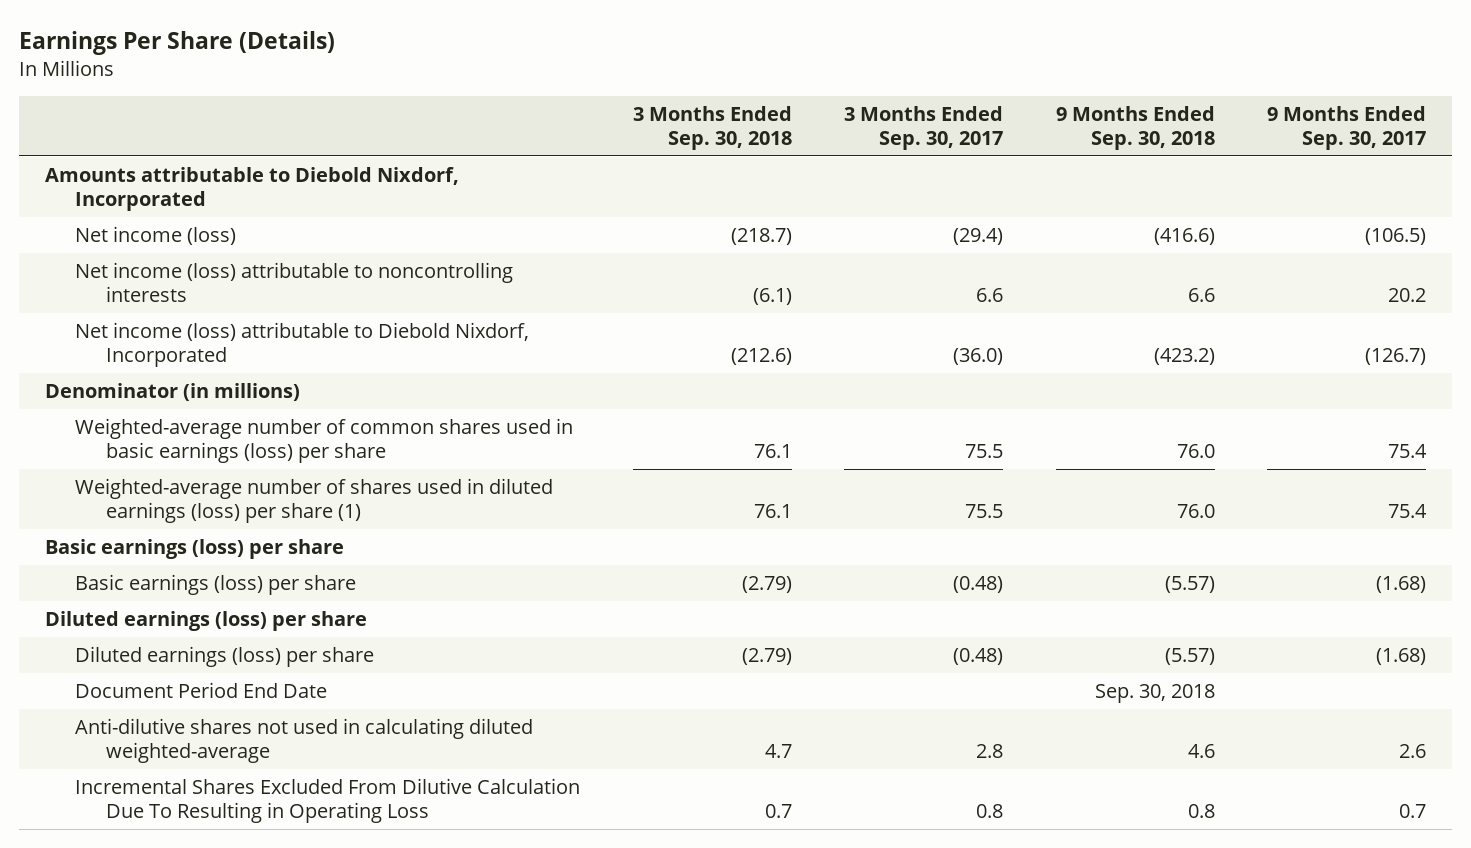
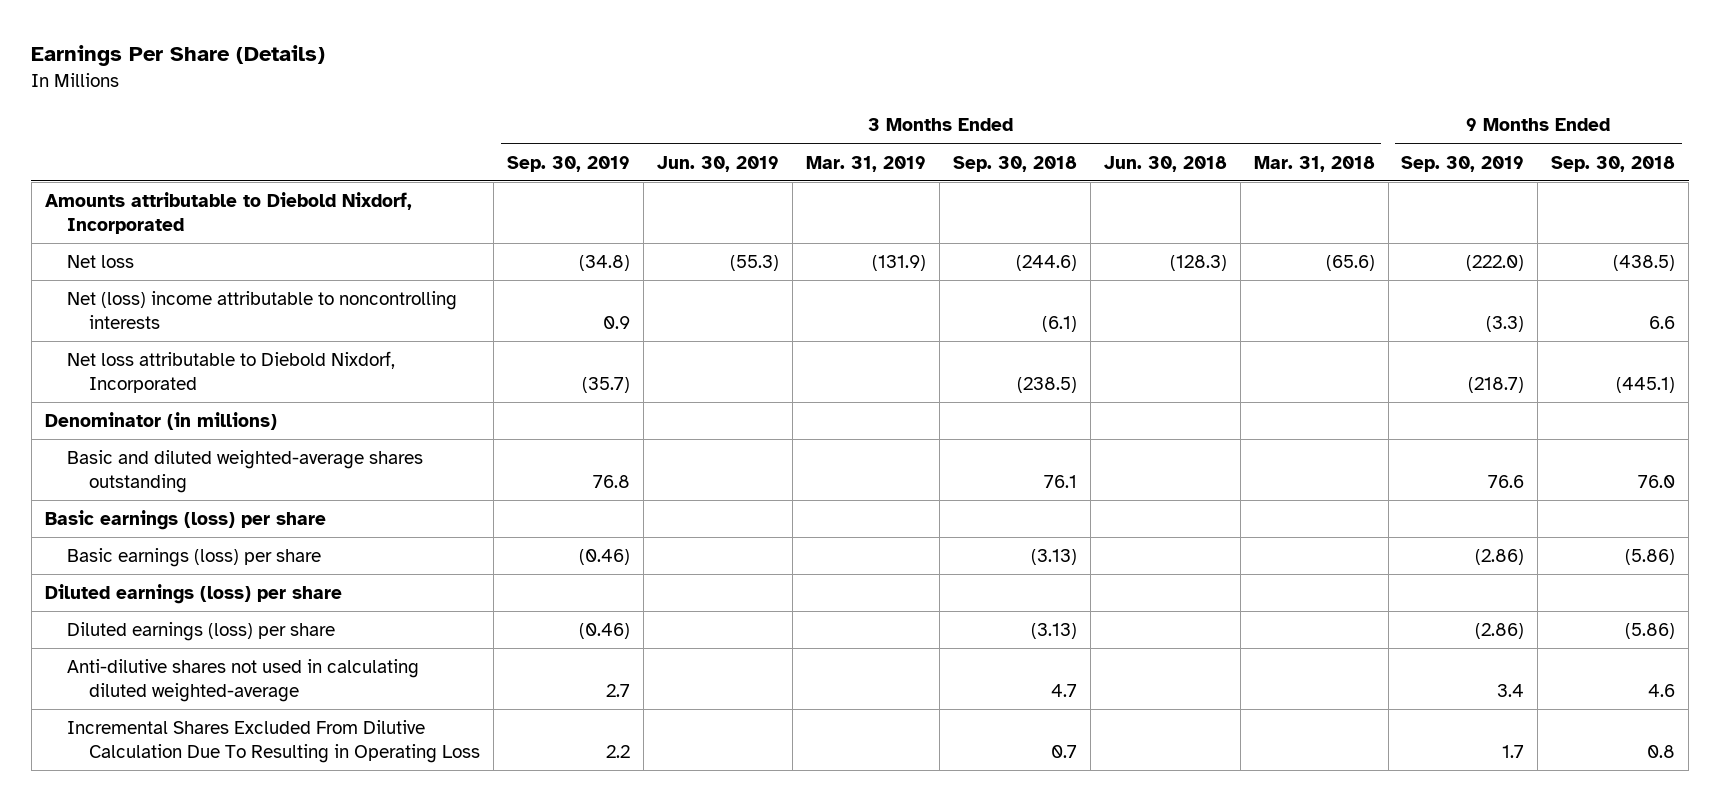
- | 3 Months Ended Sep. 30, 2018 | 3 Months Ended Sep. 30, 2017 | 9 Months Ended Sep. 30, 2018 | 9 Months Ended Sep. 30, 2017
+ | 3 Months Ended Sep. 30, 2019 | 3 Months Ended Jun. 30, 2019 | 3 Months Ended Mar. 31, 2019 | 3 Months Ended Sep. 30, 2018 | 3 Months Ended Jun. 30, 2018 | 3 Months Ended Mar. 31, 2018 | 9 Months Ended Sep. 30, 2019 | 9 Months Ended Sep. 30, 2018
- Net income (loss) | (218.7) | (29.4) | (416.6) | (106.5)
- Net income (loss) attributable to noncontrolling interests | (6.1) | 6.6 | 6.6 | 20.2
- Net income (loss) attributable to Diebold Nixdorf, Incorporated | (212.6) | (36.0) | (423.2) | (126.7)
+ Net loss | (34.8) | (55.3) | (131.9) | (244.6) | (128.3) | (65.6) | (222.0) | (438.5)
+ Net (loss) income attributable to noncontrolling interests | 0.9 | | | (6.1) | | | (3.3) | 6.6
+ Net loss attributable to Diebold Nixdorf, Incorporated | (35.7) | | | (238.5) | | | (218.7) | (445.1)
- Weighted-average number of common shares used in basic earnings (loss) per share | 76.1 | 75.5 | 76.0 | 75.4
- Weighted-average number of shares used in diluted earnings (loss) per share (1) | 76.1 | 75.5 | 76.0 | 75.4
+ Basic and diluted weighted-average shares outstanding | 76.8 | | | 76.1 | | | 76.6 | 76.0
- Basic earnings (loss) per share | (2.79) | (0.48) | (5.57) | (1.68)
+ Basic earnings (loss) per share | (0.46) | | | (3.13) | | | (2.86) | (5.86)
- Diluted earnings (loss) per share | (2.79) | (0.48) | (5.57) | (1.68)
- Document Period End Date | | | Sep. 30, 2018 |
+ Diluted earnings (loss) per share | (0.46) | | | (3.13) | | | (2.86) | (5.86)

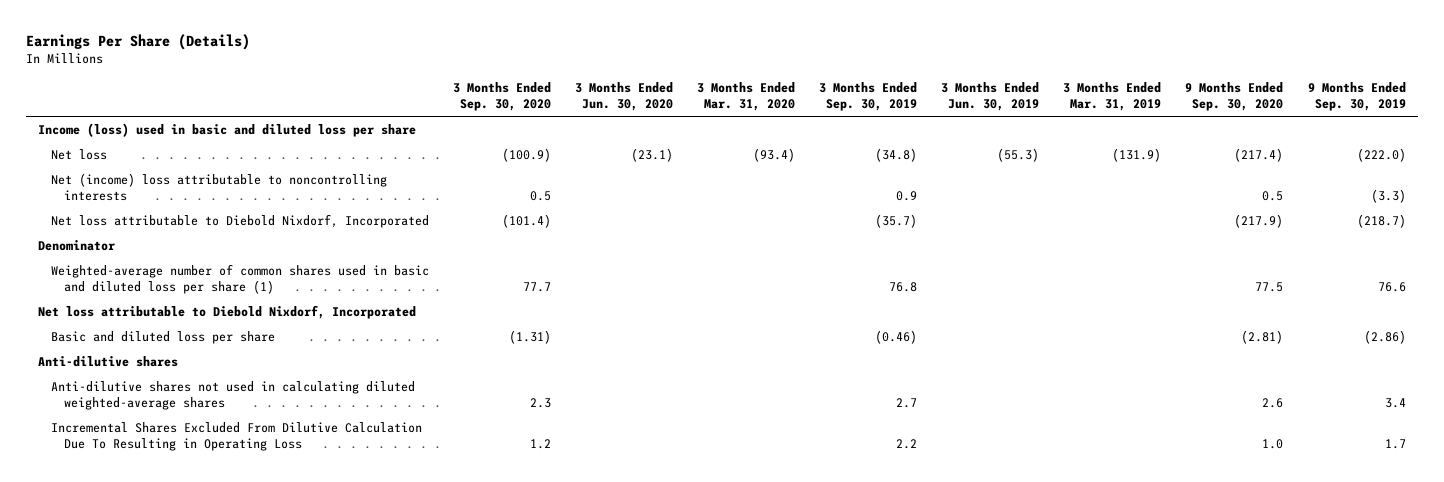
- | 3 Months Ended Sep. 30, 2019 | 3 Months Ended Jun. 30, 2019 | 3 Months Ended Mar. 31, 2019 | 3 Months Ended Sep. 30, 2018 | 3 Months Ended Jun. 30, 2018 | 3 Months Ended Mar. 31, 2018 | 9 Months Ended Sep. 30, 2019 | 9 Months Ended Sep. 30, 2018
+ | 3 Months Ended Sep. 30, 2020 | 3 Months Ended Jun. 30, 2020 | 3 Months Ended Mar. 31, 2020 | 3 Months Ended Sep. 30, 2019 | 3 Months Ended Jun. 30, 2019 | 3 Months Ended Mar. 31, 2019 | 9 Months Ended Sep. 30, 2020 | 9 Months Ended Sep. 30, 2019
- Amounts attributable to Diebold Nixdorf, Incorporated
+ Income (loss) used in basic and diluted loss per share
- Net (loss) income attributable to noncontrolling interests | 0.9 | | | (6.1) | | | (3.3) | 6.6
+ Net (income) loss attributable to noncontrolling interests | 0.5 | | | 0.9 | | | 0.5 | (3.3)
- Denominator (in millions)
- Basic and diluted weighted-average shares outstanding | 76.8 | | | 76.1 | | | 76.6 | 76.0
- Basic earnings (loss) per share
- Basic earnings (loss) per share | (0.46) | | | (3.13) | | | (2.86) | (5.86)
- Diluted earnings (loss) per share
- Diluted earnings (loss) per share | (0.46) | | | (3.13) | | | (2.86) | (5.86)
- Anti-dilutive shares not used in calculating diluted weighted-average | 2.7 | | | 4.7 | | | 3.4 | 4.6
+ Denominator
+ Weighted-average number of common shares used in basic and diluted loss per share (1) | 77.7 | | | 76.8 | | | 77.5 | 76.6
+ Net loss attributable to Diebold Nixdorf, Incorporated
+ Basic and diluted loss per share | (1.31) | | | (0.46) | | | (2.81) | (2.86)
+ Anti-dilutive shares
+ Anti-dilutive shares not used in calculating diluted weighted-average shares | 2.3 | | | 2.7 | | | 2.6 | 3.4

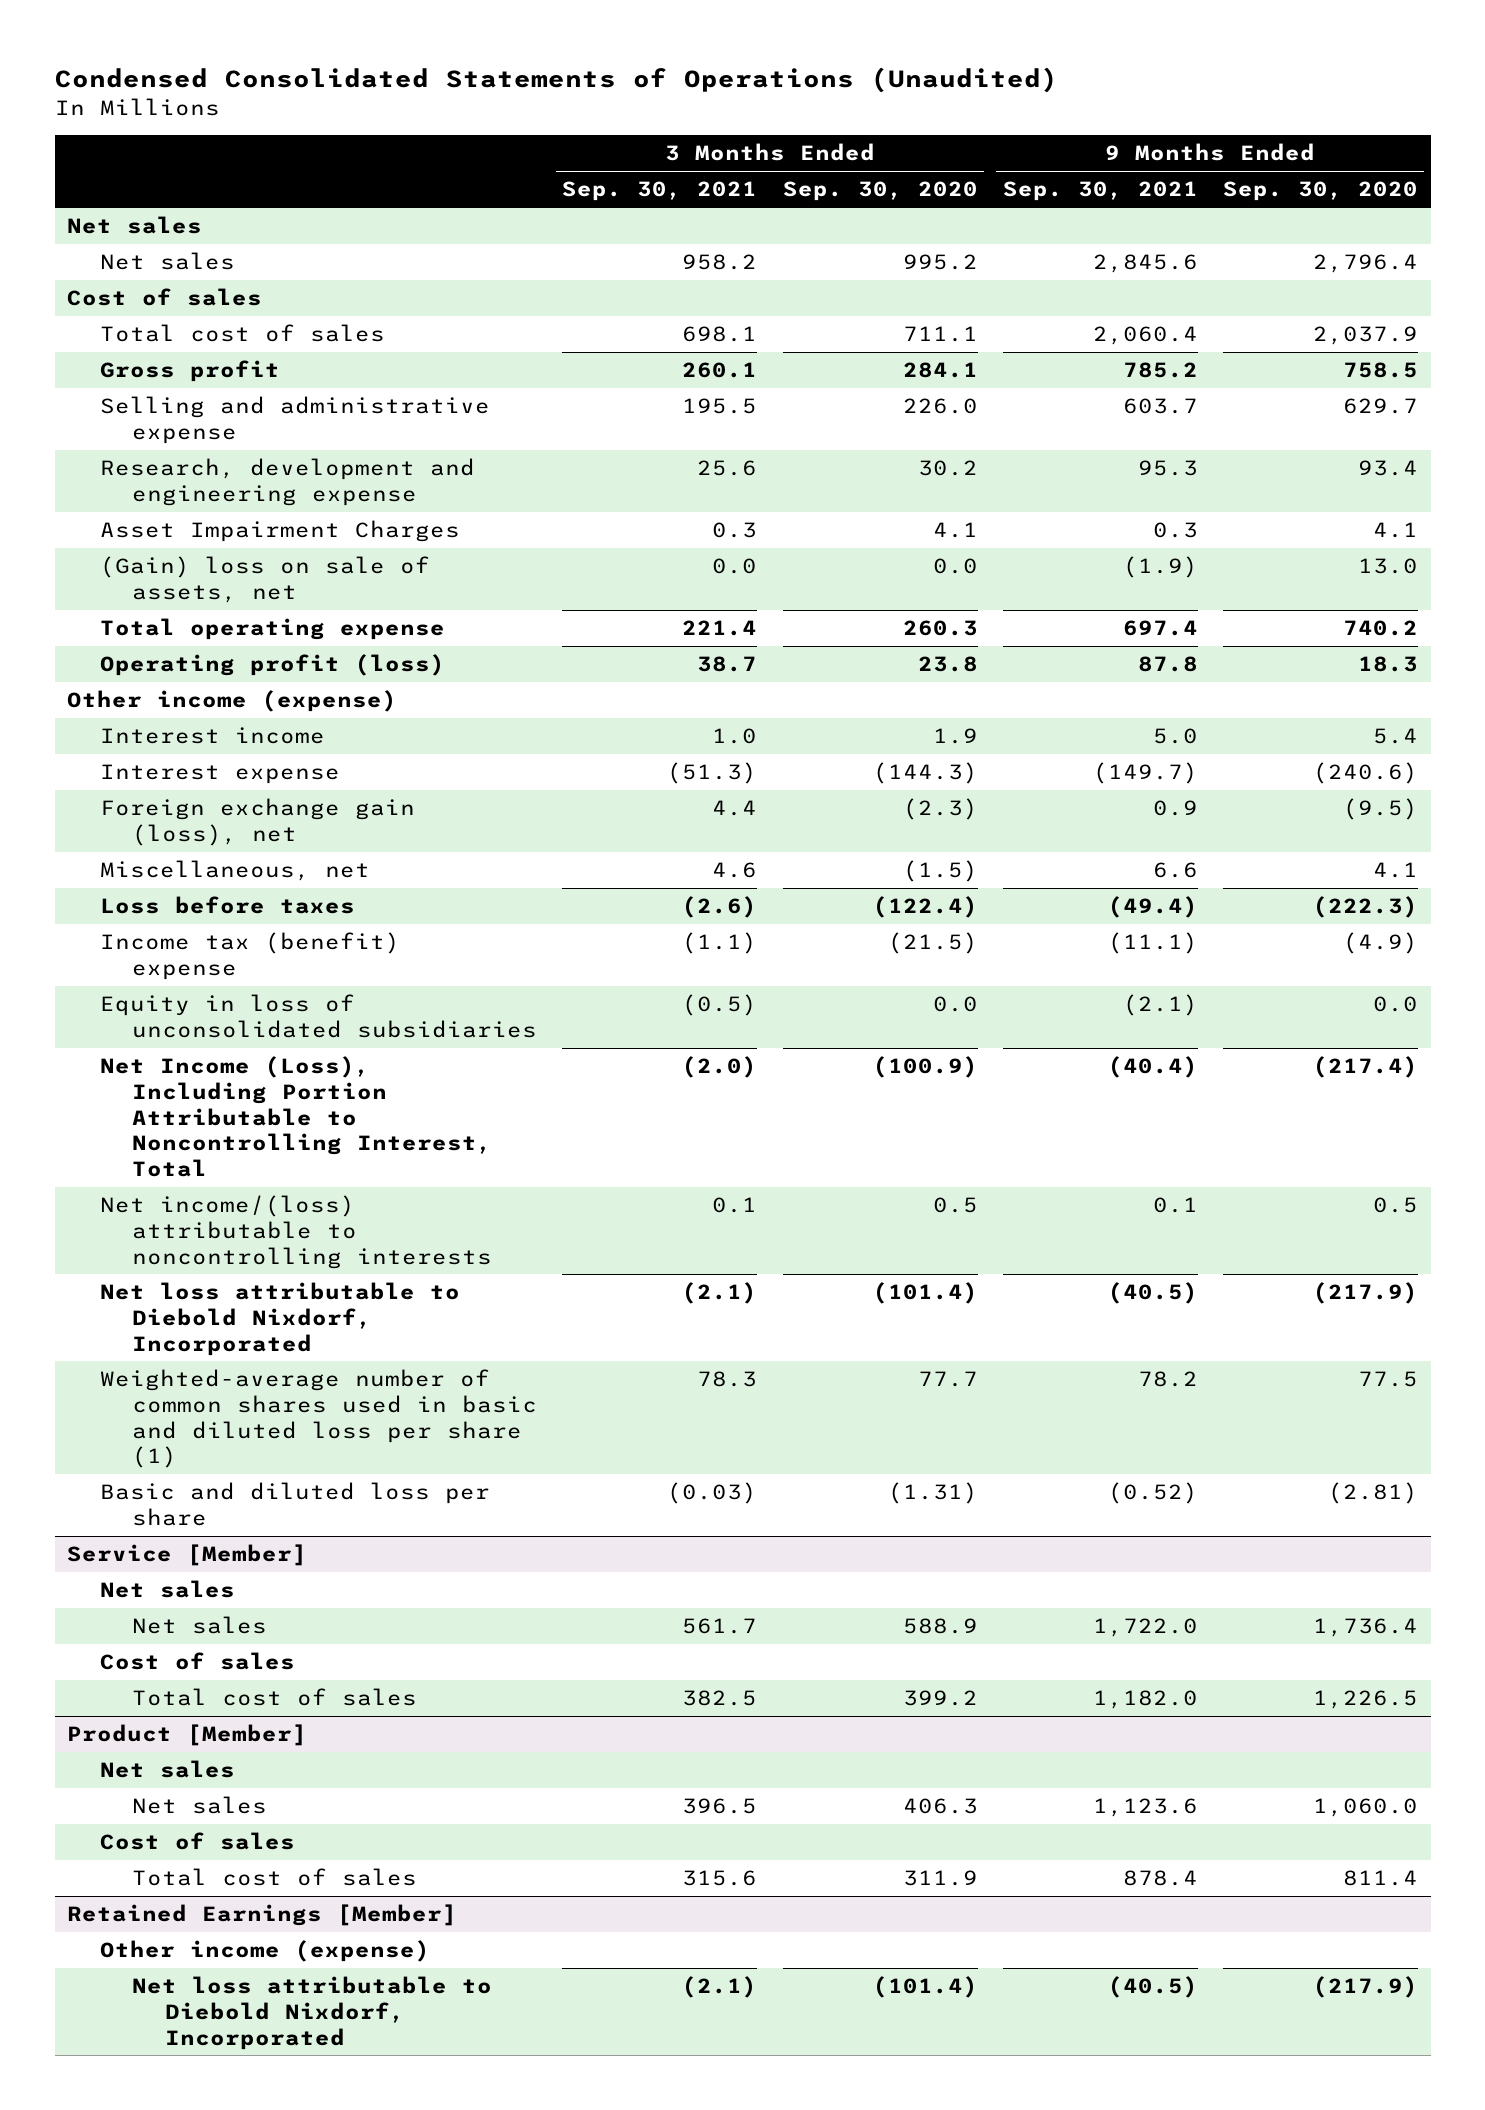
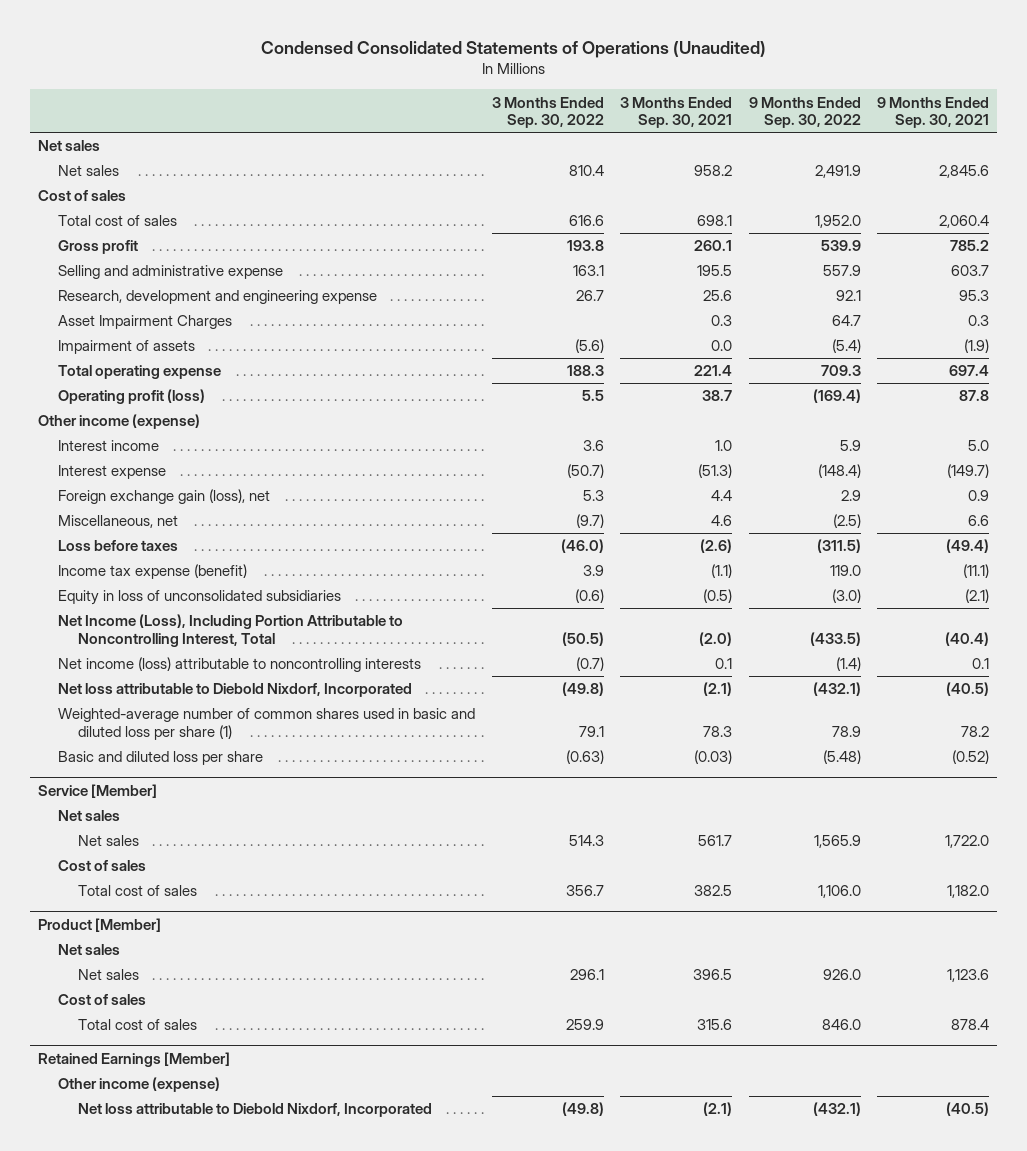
- | 3 Months Ended Sep. 30, 2021 | 3 Months Ended Sep. 30, 2020 | 9 Months Ended Sep. 30, 2021 | 9 Months Ended Sep. 30, 2020
+ | 3 Months Ended Sep. 30, 2022 | 3 Months Ended Sep. 30, 2021 | 9 Months Ended Sep. 30, 2022 | 9 Months Ended Sep. 30, 2021
- (Gain) loss on sale of assets, net | 0.0 | 0.0 | (1.9) | 13.0
+ Impairment of assets | (5.6) | 0.0 | (5.4) | (1.9)
- Income tax (benefit) expense | (1.1) | (21.5) | (11.1) | (4.9)
+ Income tax expense (benefit) | 3.9 | (1.1) | 119.0 | (11.1)
- Net income/(loss) attributable to noncontrolling interests | 0.1 | 0.5 | 0.1 | 0.5
+ Net income (loss) attributable to noncontrolling interests | (0.7) | 0.1 | (1.4) | 0.1

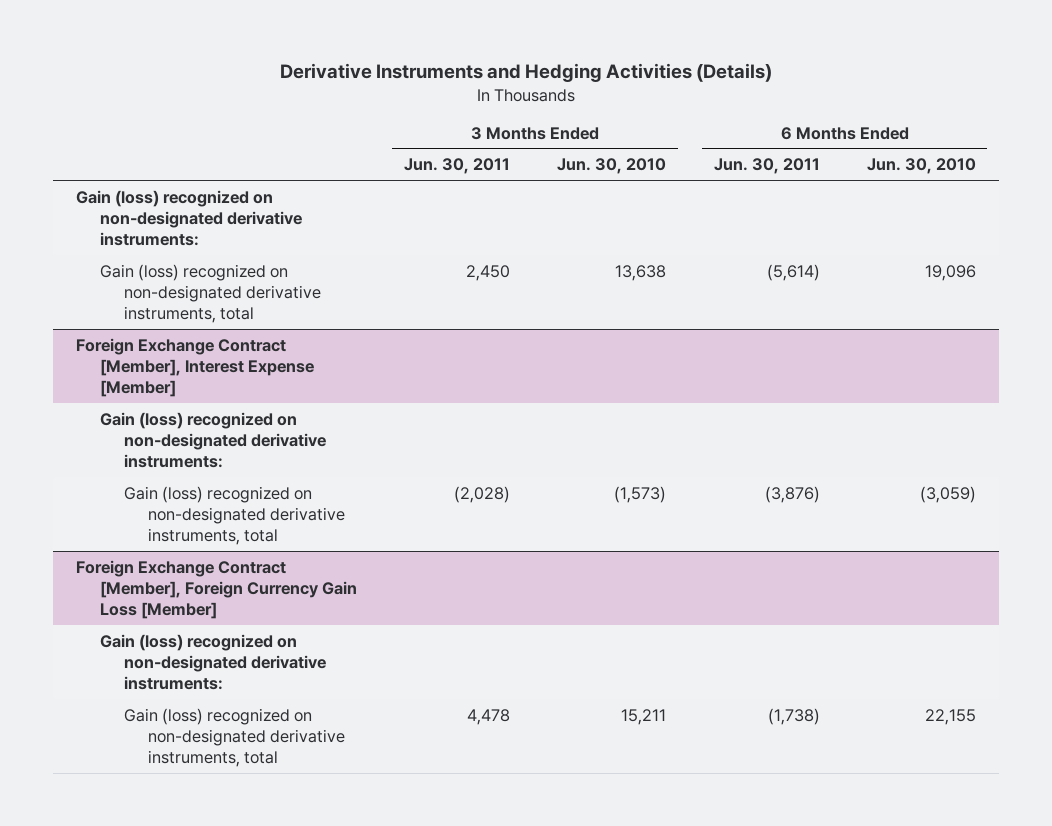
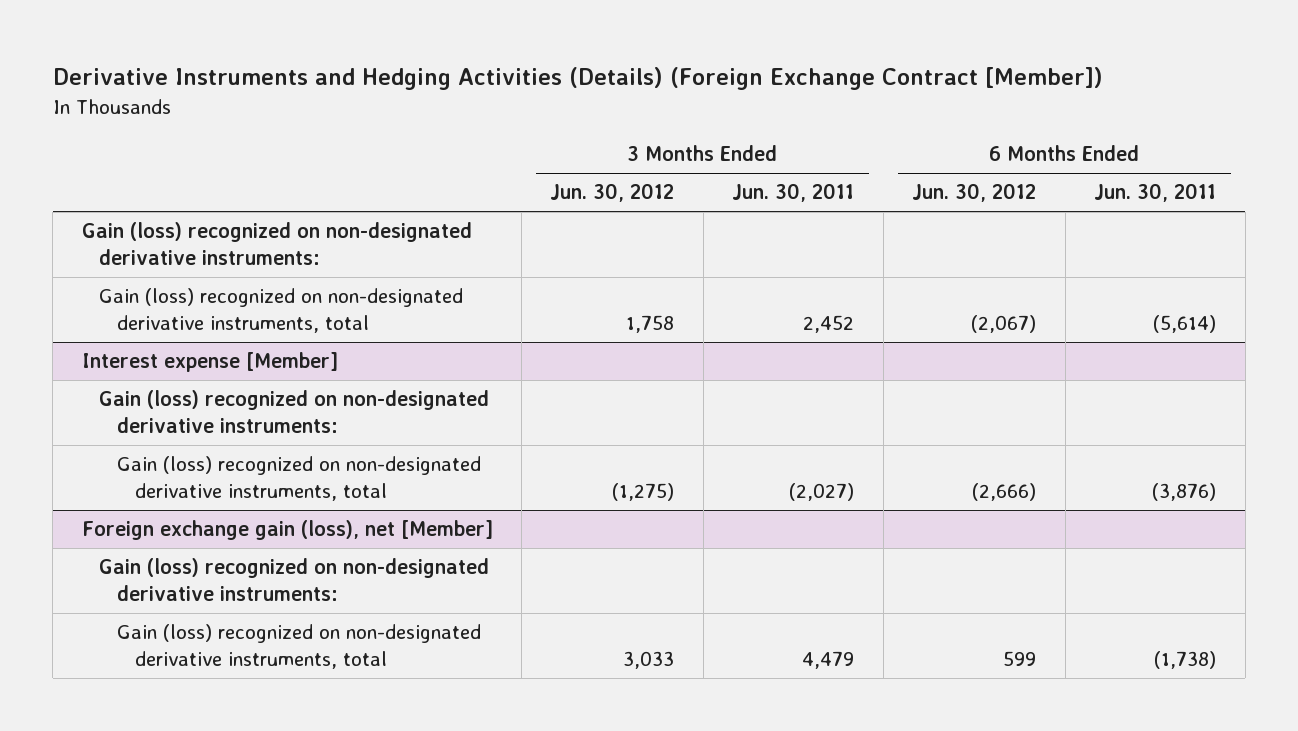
- Derivative Instruments and Hedging Activities (Details)
+ Derivative Instruments and Hedging Activities (Details) (Foreign Exchange Contract [Member])
- | 3 Months Ended Jun. 30, 2011 | 3 Months Ended Jun. 30, 2010 | 6 Months Ended Jun. 30, 2011 | 6 Months Ended Jun. 30, 2010
+ | 3 Months Ended Jun. 30, 2012 | 3 Months Ended Jun. 30, 2011 | 6 Months Ended Jun. 30, 2012 | 6 Months Ended Jun. 30, 2011
- Gain (loss) recognized on non-designated derivative instruments, total | 2,450 | 13,638 | (5,614) | 19,096
- Foreign Exchange Contract [Member], Interest Expense [Member]
+ Gain (loss) recognized on non-designated derivative instruments, total | 1,758 | 2,452 | (2,067) | (5,614)
+ Interest expense [Member]
- Gain (loss) recognized on non-designated derivative instruments, total | (2,028) | (1,573) | (3,876) | (3,059)
- Foreign Exchange Contract [Member], Foreign Currency Gain Loss [Member]
+ Gain (loss) recognized on non-designated derivative instruments, total | (1,275) | (2,027) | (2,666) | (3,876)
+ Foreign exchange gain (loss), net [Member]
- Gain (loss) recognized on non-designated derivative instruments, total | 4,478 | 15,211 | (1,738) | 22,155
+ Gain (loss) recognized on non-designated derivative instruments, total | 3,033 | 4,479 | 599 | (1,738)

